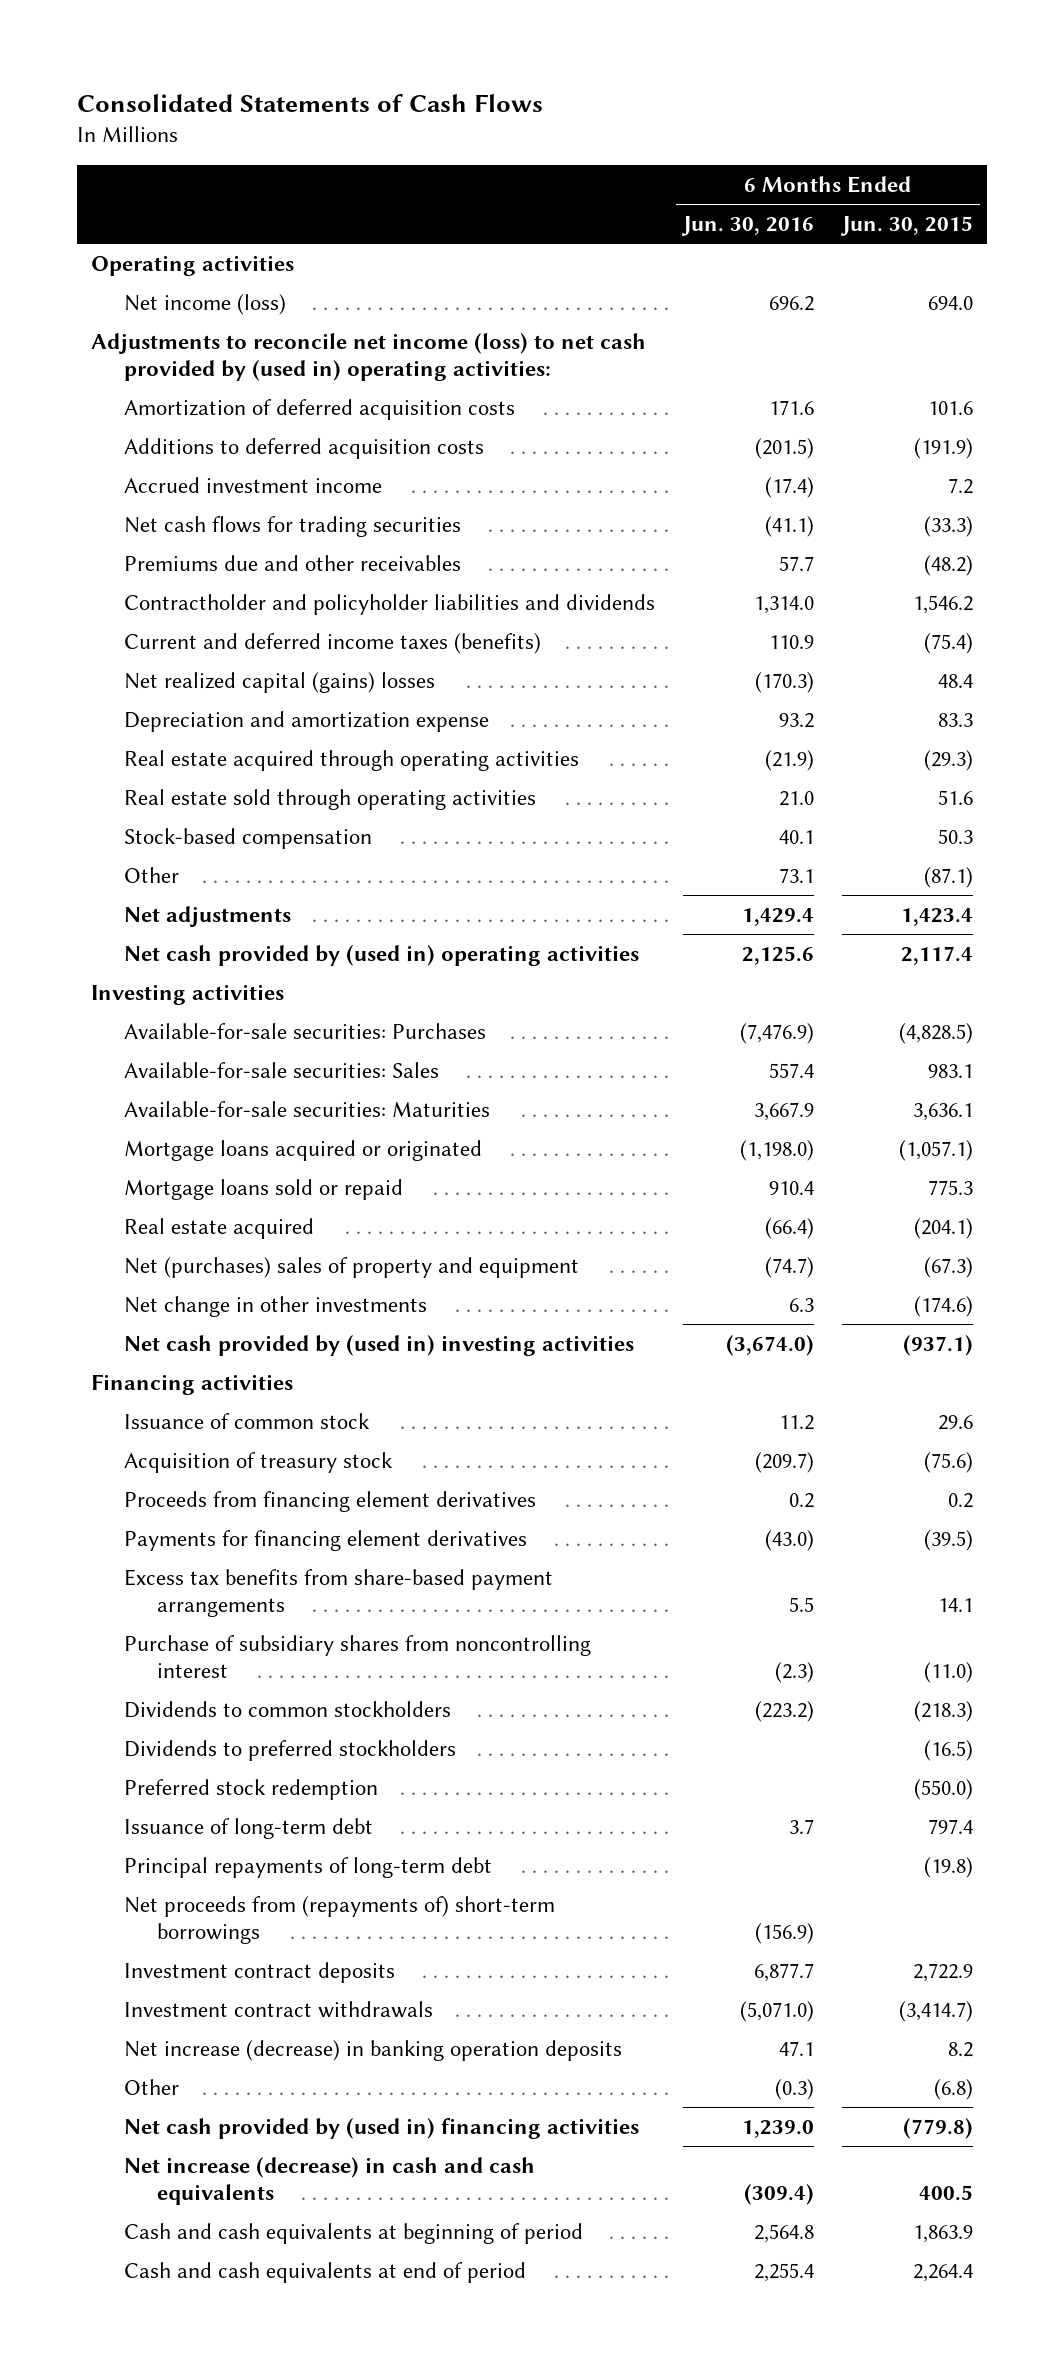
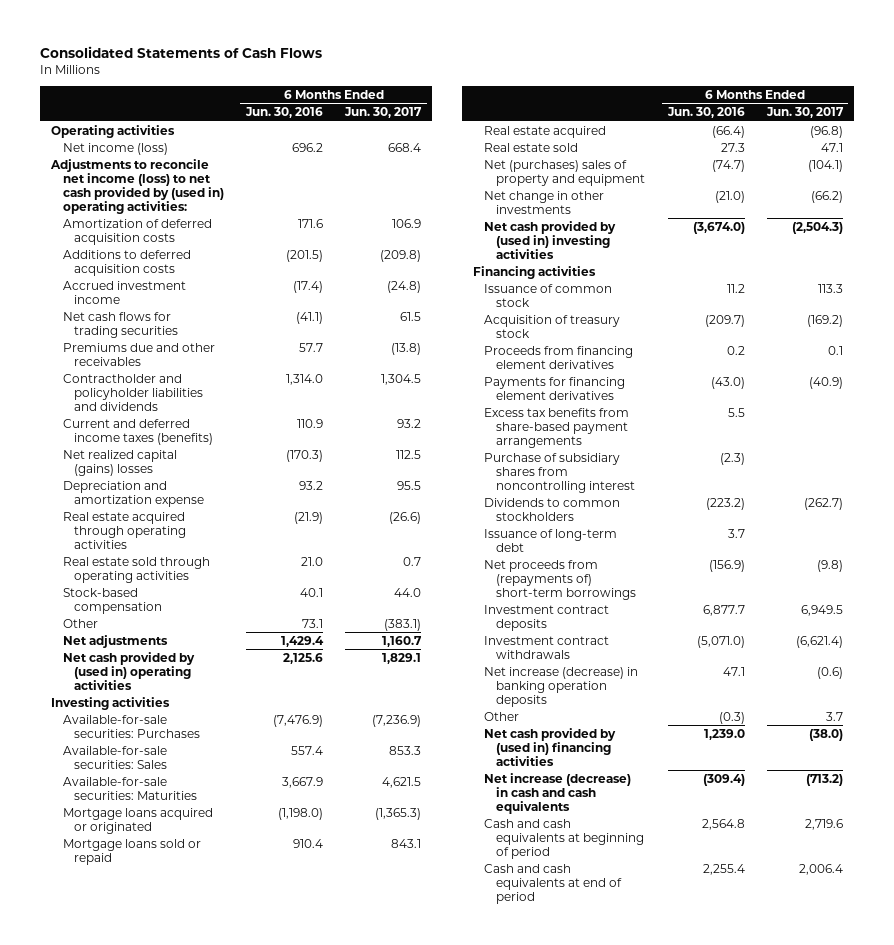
- | 6 Months Ended Jun. 30, 2016 | 6 Months Ended Jun. 30, 2015
+ | 6 Months Ended Jun. 30, 2016 | 6 Months Ended Jun. 30, 2017
+ Real estate sold | 27.3 | 47.1
- Net change in other investments | 6.3 | (174.6)
+ Net change in other investments | (21.0) | (66.2)
- Dividends to preferred stockholders | | (16.5)
- Preferred stock redemption | | (550.0)
- Principal repayments of long-term debt | | (19.8)

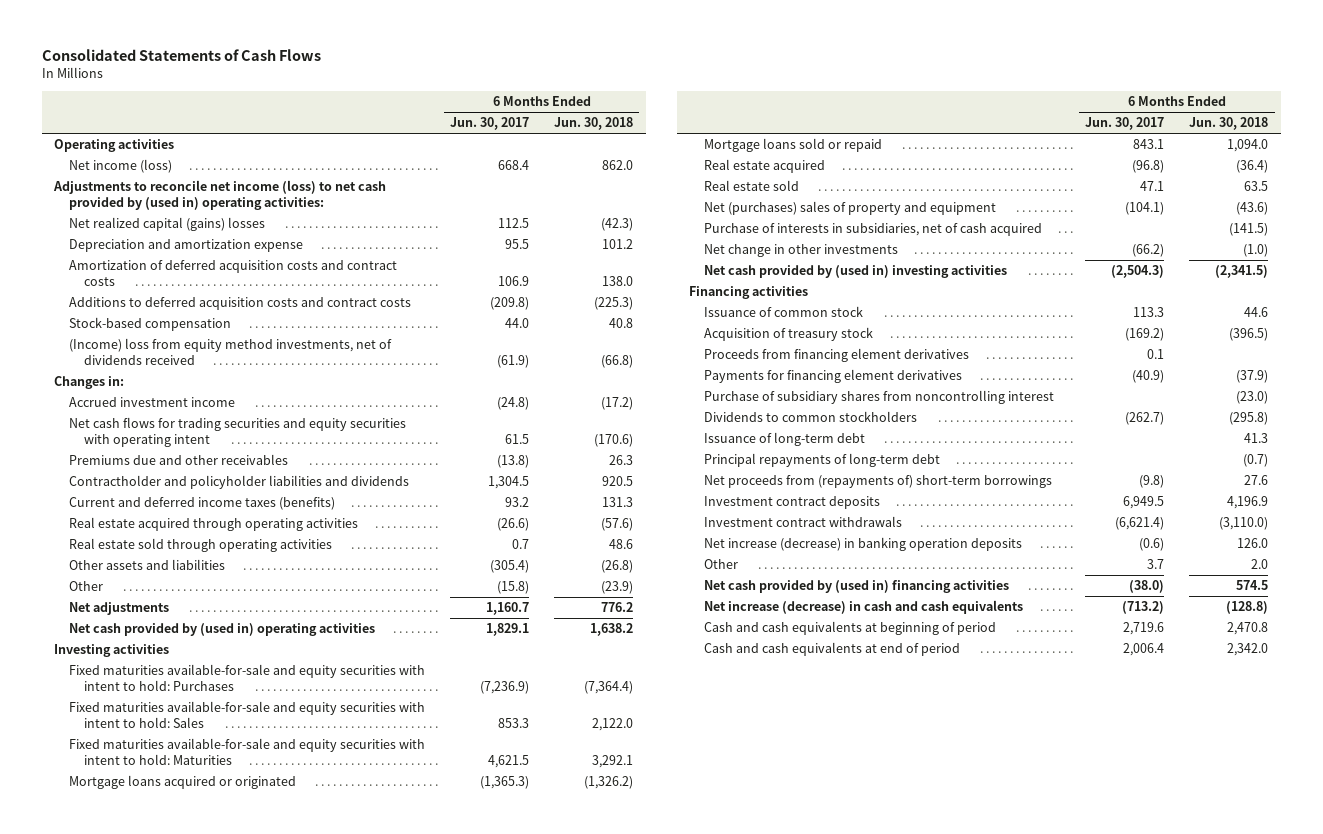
- | 6 Months Ended Jun. 30, 2016 | 6 Months Ended Jun. 30, 2017
+ | 6 Months Ended Jun. 30, 2017 | 6 Months Ended Jun. 30, 2018
- Amortization of deferred acquisition costs | 171.6 | 106.9
- Additions to deferred acquisition costs | (201.5) | (209.8)
moved up: Net realized capital (gains) losses | 112.5 | (42.3)
moved up: Depreciation and amortization expense | 95.5 | 101.2
+ Amortization of deferred acquisition costs and contract costs | 106.9 | 138.0
+ Additions to deferred acquisition costs and contract costs | (209.8) | (225.3)
moved up: Stock-based compensation | 44.0 | 40.8
+ (Income) loss from equity method investments, net of dividends received | (61.9) | (66.8)
+ Changes in:
- Net cash flows for trading securities | (41.1) | 61.5
+ Net cash flows for trading securities and equity securities with operating intent | 61.5 | (170.6)
- Other | 73.1 | (383.1)
+ Other assets and liabilities | (305.4) | (26.8)
+ Other | (15.8) | (23.9)
- Available-for-sale securities: Purchases | (7,476.9) | (7,236.9)
- Available-for-sale securities: Sales | 557.4 | 853.3
- Available-for-sale securities: Maturities | 3,667.9 | 4,621.5
+ Fixed maturities available-for-sale and equity securities with intent to hold: Purchases | (7,236.9) | (7,364.4)
+ Fixed maturities available-for-sale and equity securities with intent to hold: Sales | 853.3 | 2,122.0
+ Fixed maturities available-for-sale and equity securities with intent to hold: Maturities | 4,621.5 | 3,292.1
+ Purchase of interests in subsidiaries, net of cash acquired | | (141.5)
- Excess tax benefits from share-based payment arrangements | 5.5 |
+ Principal repayments of long-term debt | | (0.7)

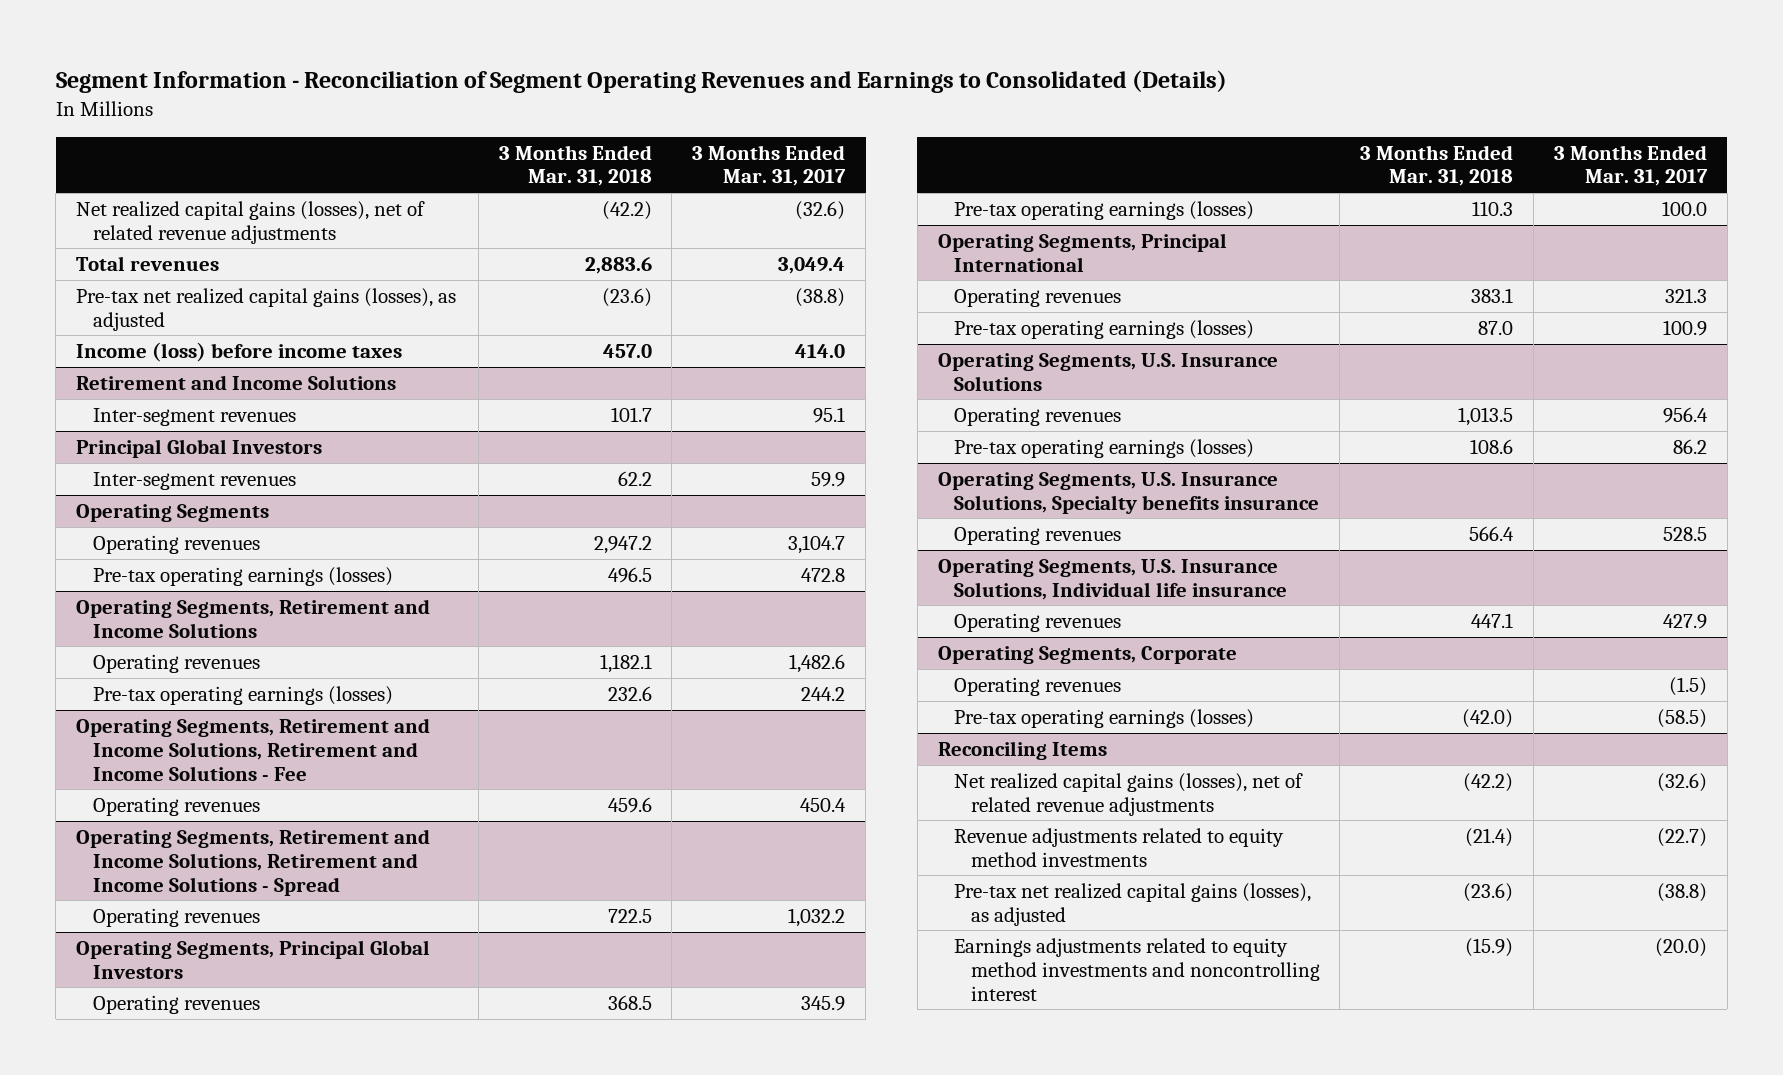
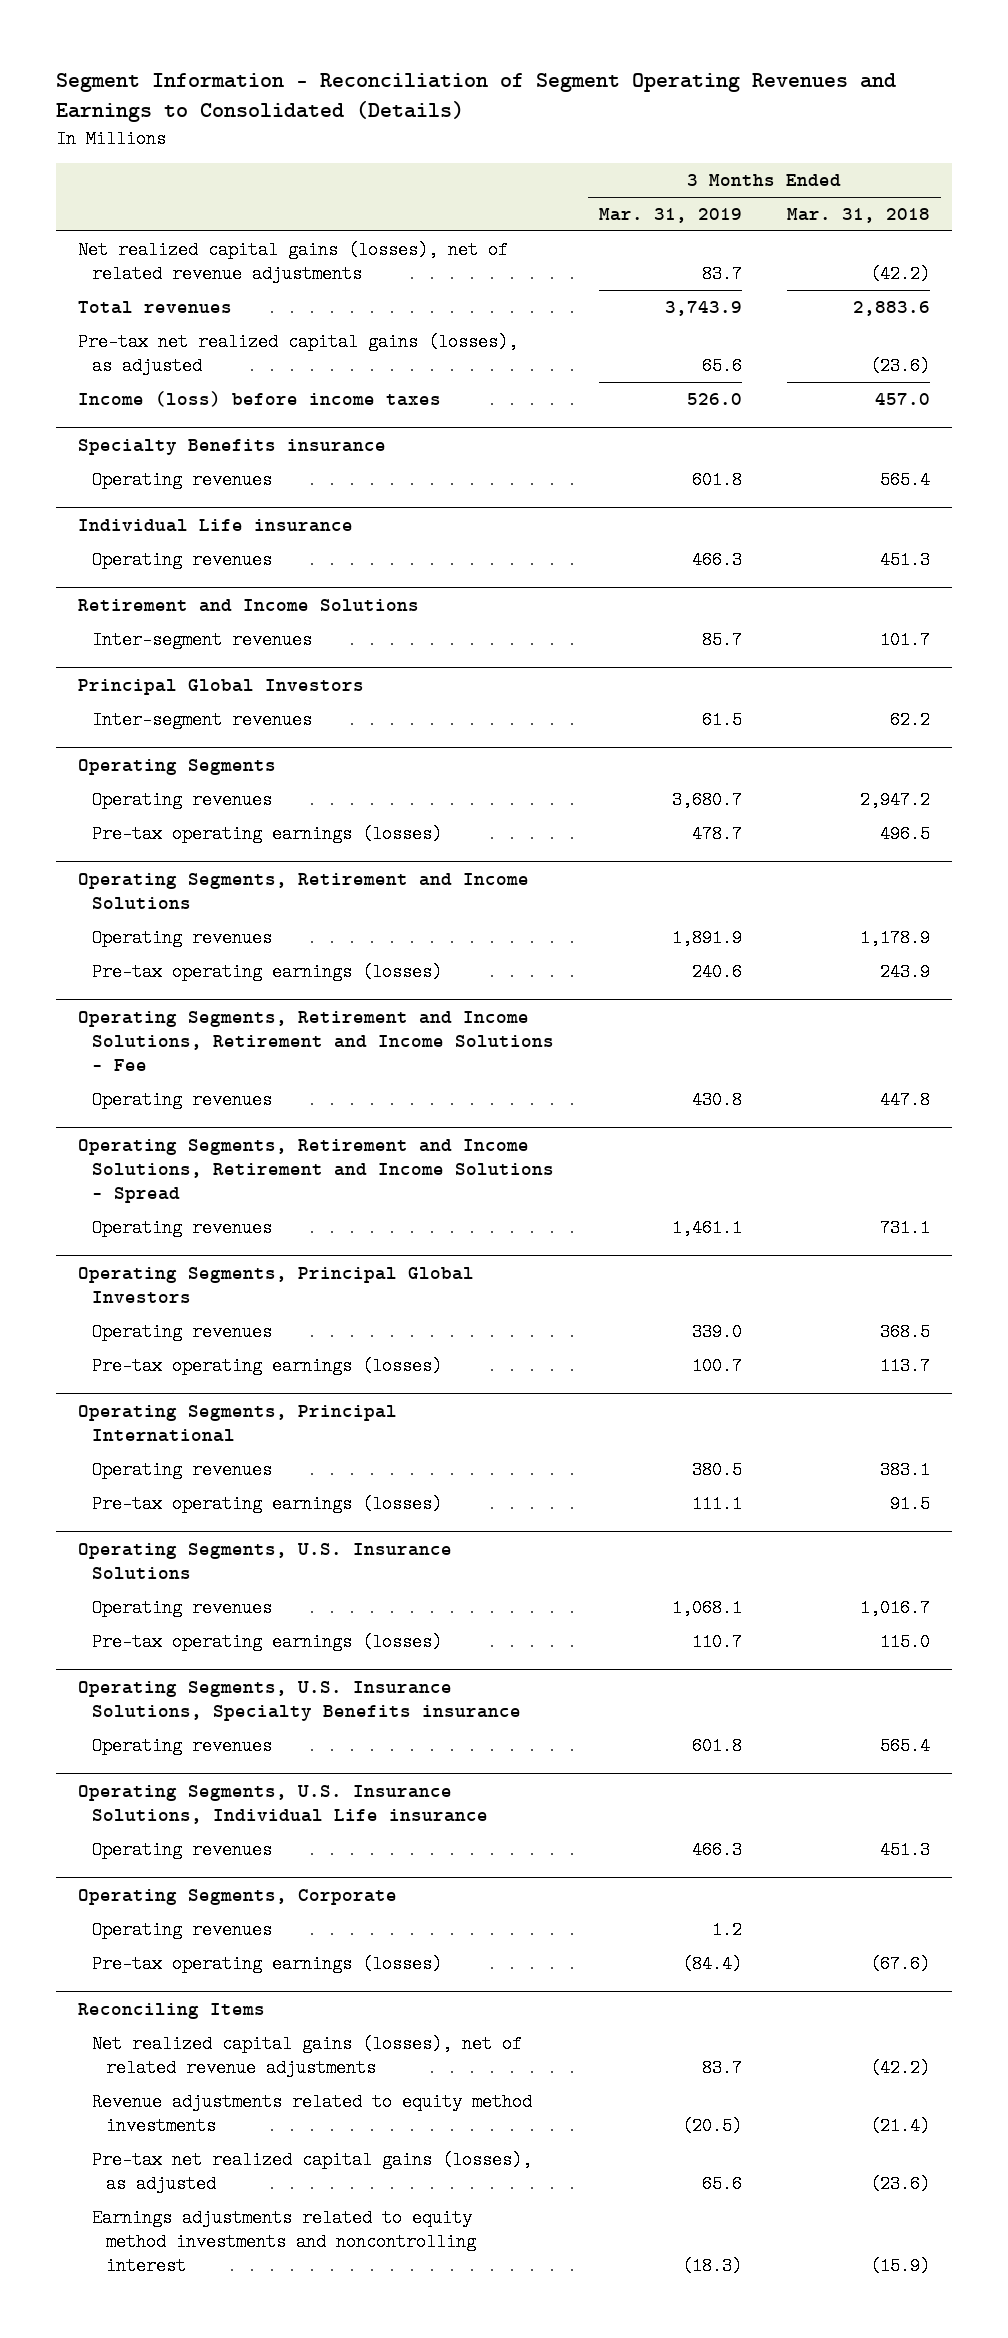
- | 3 Months Ended Mar. 31, 2018 | 3 Months Ended Mar. 31, 2017
+ | 3 Months Ended Mar. 31, 2019 | 3 Months Ended Mar. 31, 2018
+ Specialty Benefits insurance
+ Operating revenues | 601.8 | 565.4
+ Individual Life insurance
+ Operating revenues | 466.3 | 451.3
@ Operating Segments, Retirement and Income Solutions
- Operating revenues | 1,182.1 | 1,482.6
- Pre-tax operating earnings (losses) | 232.6 | 244.2
+ Operating revenues | 1,891.9 | 1,178.9
+ Pre-tax operating earnings (losses) | 240.6 | 243.9
@ Operating Segments, Retirement and Income Solutions, Retirement and Income Solutions - Fee
- Operating revenues | 459.6 | 450.4
+ Operating revenues | 430.8 | 447.8
@ Operating Segments, Retirement and Income Solutions, Retirement and Income Solutions - Spread
- Operating revenues | 722.5 | 1,032.2
+ Operating revenues | 1,461.1 | 731.1
@ Operating Segments, Principal Global Investors
- Pre-tax operating earnings (losses) | 110.3 | 100.0
+ Pre-tax operating earnings (losses) | 100.7 | 113.7
@ Operating Segments, Principal International
- Pre-tax operating earnings (losses) | 87.0 | 100.9
+ Pre-tax operating earnings (losses) | 111.1 | 91.5
@ Operating Segments, U.S. Insurance Solutions
- Operating revenues | 1,013.5 | 956.4
- Pre-tax operating earnings (losses) | 108.6 | 86.2
- Operating Segments, U.S. Insurance Solutions, Specialty benefits insurance
- Operating revenues | 566.4 | 528.5
- Operating Segments, U.S. Insurance Solutions, Individual life insurance
- Operating revenues | 447.1 | 427.9
@ Operating Segments, U.S. Insurance Solutions
+ Operating revenues | 1,068.1 | 1,016.7
+ Pre-tax operating earnings (losses) | 110.7 | 115.0
+ Operating Segments, U.S. Insurance Solutions, Specialty Benefits insurance
+ Operating revenues | 601.8 | 565.4
+ Operating Segments, U.S. Insurance Solutions, Individual Life insurance
+ Operating revenues | 466.3 | 451.3
@ Operating Segments, Corporate
- Pre-tax operating earnings (losses) | (42.0) | (58.5)
+ Pre-tax operating earnings (losses) | (84.4) | (67.6)

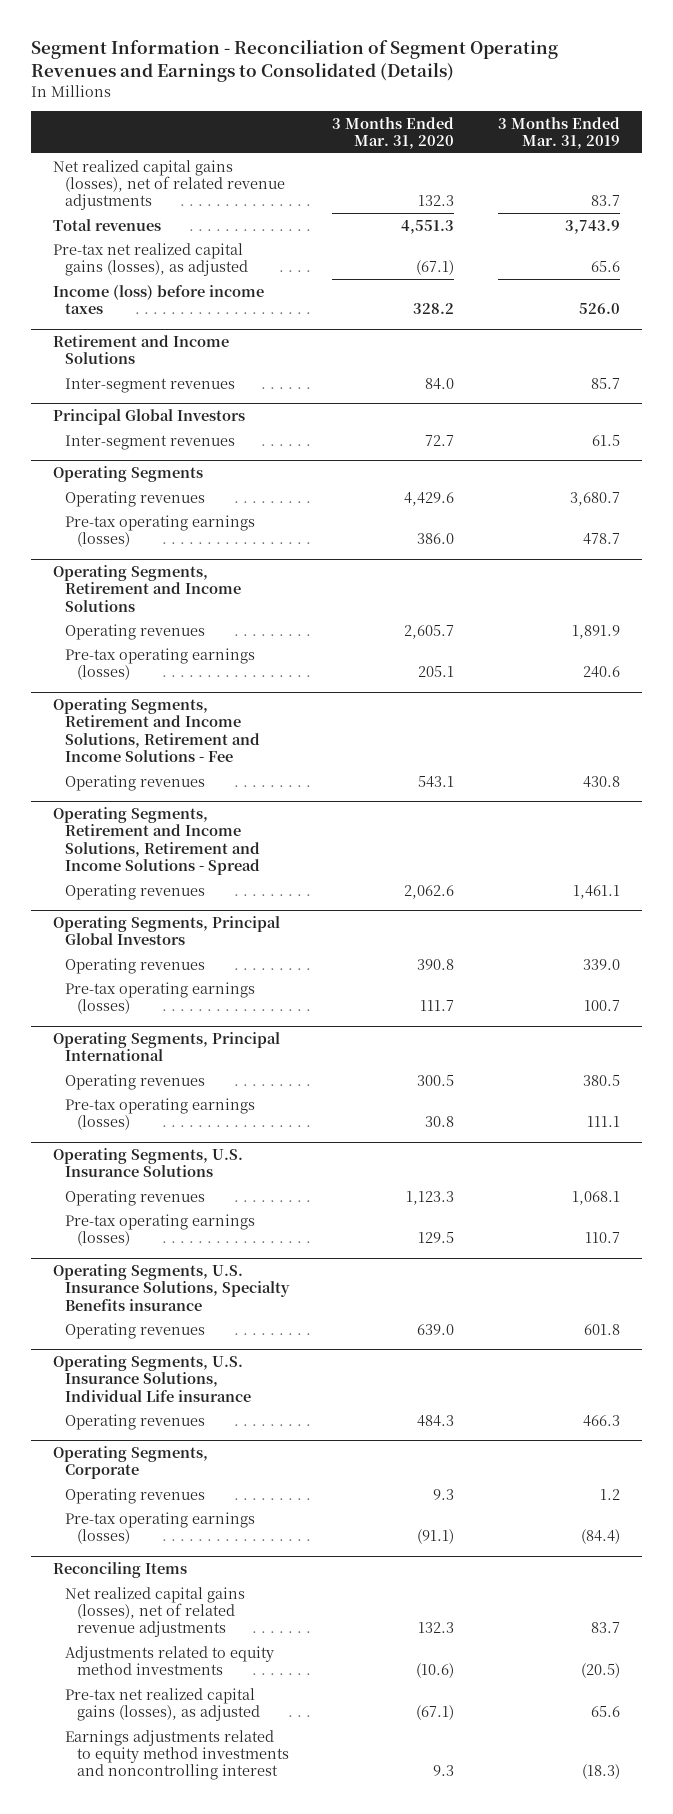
- | 3 Months Ended Mar. 31, 2019 | 3 Months Ended Mar. 31, 2018
+ | 3 Months Ended Mar. 31, 2020 | 3 Months Ended Mar. 31, 2019
- Specialty Benefits insurance
- Operating revenues | 601.8 | 565.4
- Individual Life insurance
- Operating revenues | 466.3 | 451.3
@ Reconciling Items
- Revenue adjustments related to equity method investments | (20.5) | (21.4)
+ Adjustments related to equity method investments | (10.6) | (20.5)

